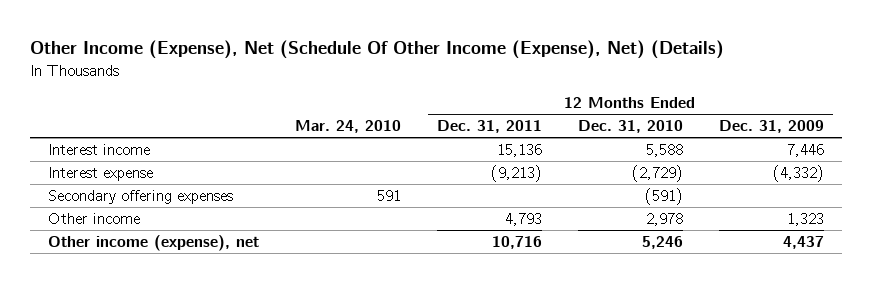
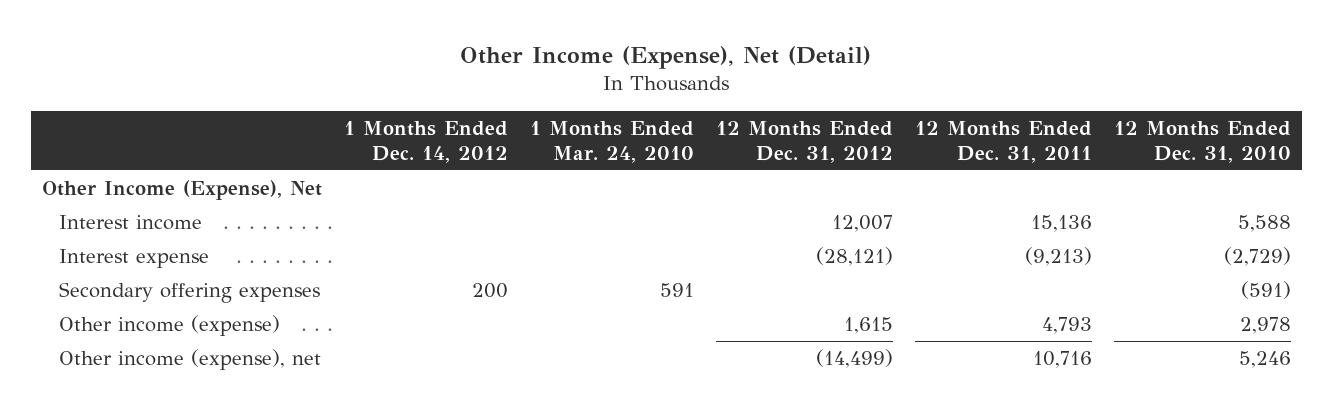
- Other Income (Expense), Net (Schedule Of Other Income (Expense), Net) (Details)
+ Other Income (Expense), Net (Detail)
- | Mar. 24, 2010 | 12 Months Ended Dec. 31, 2011 | 12 Months Ended Dec. 31, 2010 | 12 Months Ended Dec. 31, 2009
+ | 1 Months Ended Dec. 14, 2012 | 1 Months Ended Mar. 24, 2010 | 12 Months Ended Dec. 31, 2012 | 12 Months Ended Dec. 31, 2011 | 12 Months Ended Dec. 31, 2010
+ Other Income (Expense), Net
- Other income | | 4,793 | 2,978 | 1,323
+ Other income (expense) | | | 1,615 | 4,793 | 2,978

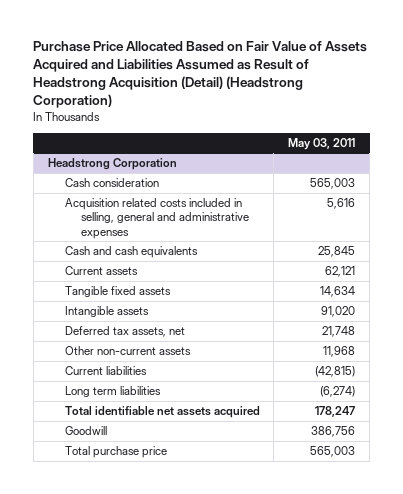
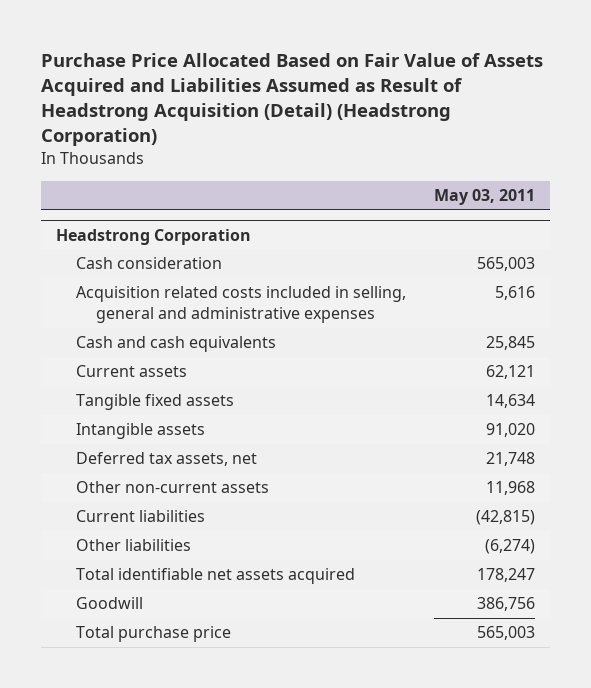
@ Headstrong Corporation
- Long term liabilities | (6,274)
+ Other liabilities | (6,274)

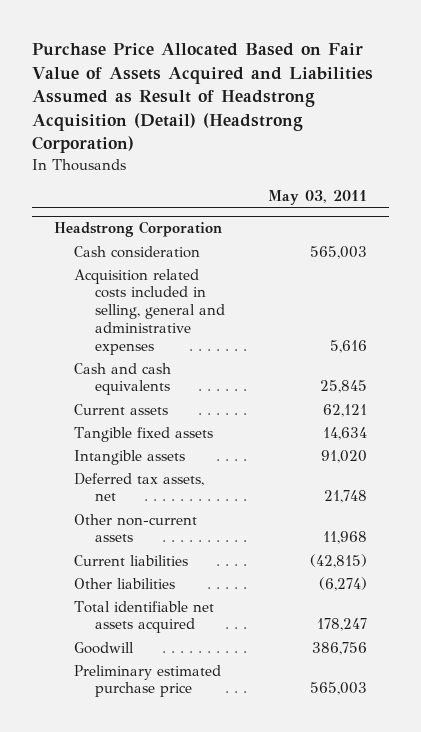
@ Headstrong Corporation
- Total purchase price | 565,003
+ Preliminary estimated purchase price | 565,003

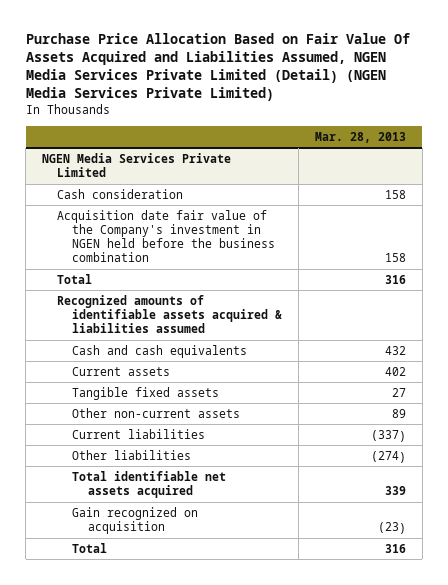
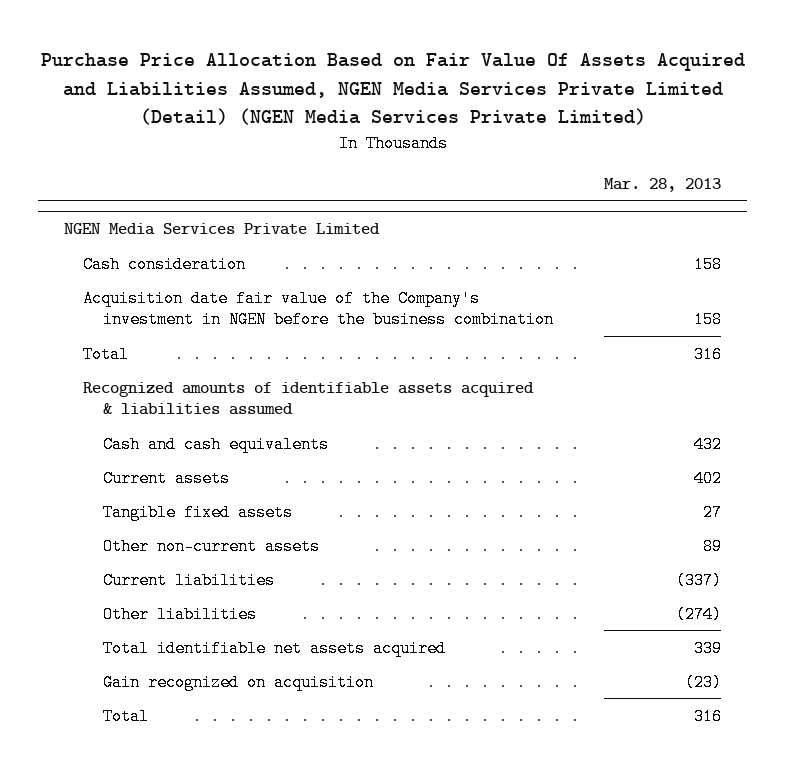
@ NGEN Media Services Private Limited
- Acquisition date fair value of the Company's investment in NGEN held before the business combination | 158
+ Acquisition date fair value of the Company's investment in NGEN before the business combination | 158

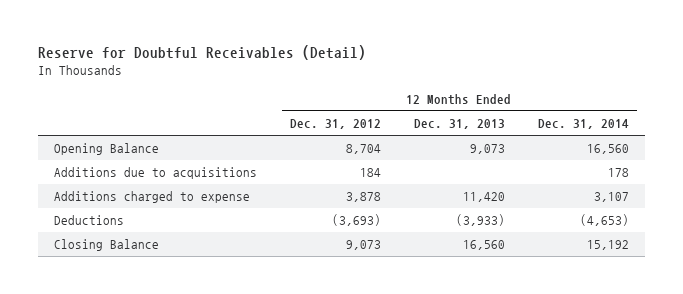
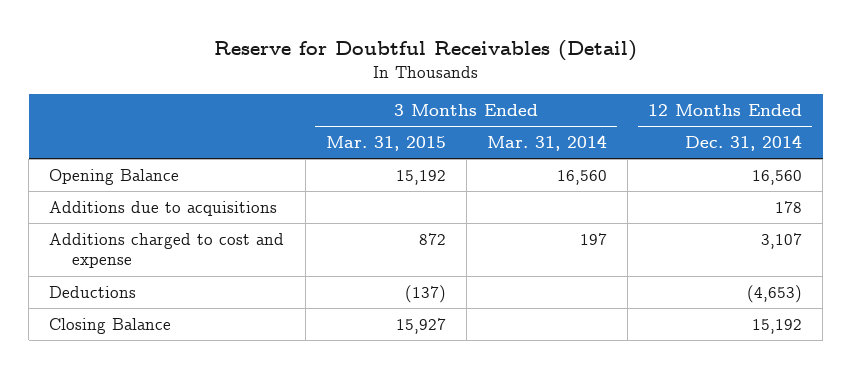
- | 12 Months Ended Dec. 31, 2012 | 12 Months Ended Dec. 31, 2013 | 12 Months Ended Dec. 31, 2014
+ | 3 Months Ended Mar. 31, 2015 | 3 Months Ended Mar. 31, 2014 | 12 Months Ended Dec. 31, 2014
- Additions charged to expense | 3,878 | 11,420 | 3,107
+ Additions charged to cost and expense | 872 | 197 | 3,107

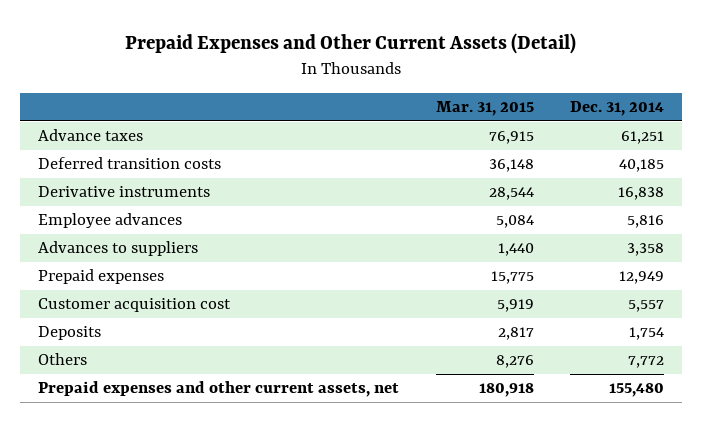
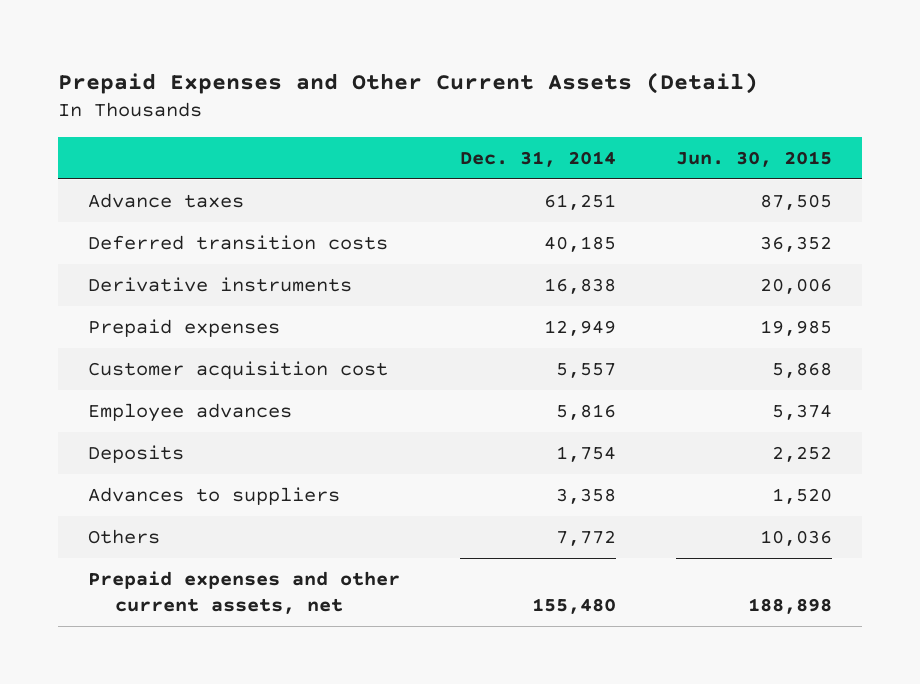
- | Mar. 31, 2015 | Dec. 31, 2014
+ | Dec. 31, 2014 | Jun. 30, 2015
moved down: Employee advances | 5,816 | 5,374
moved down: Advances to suppliers | 3,358 | 1,520

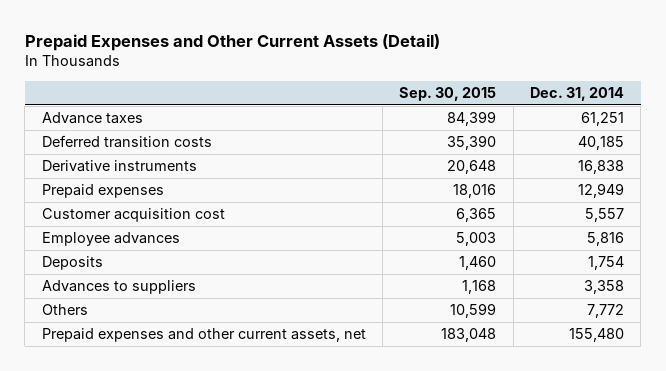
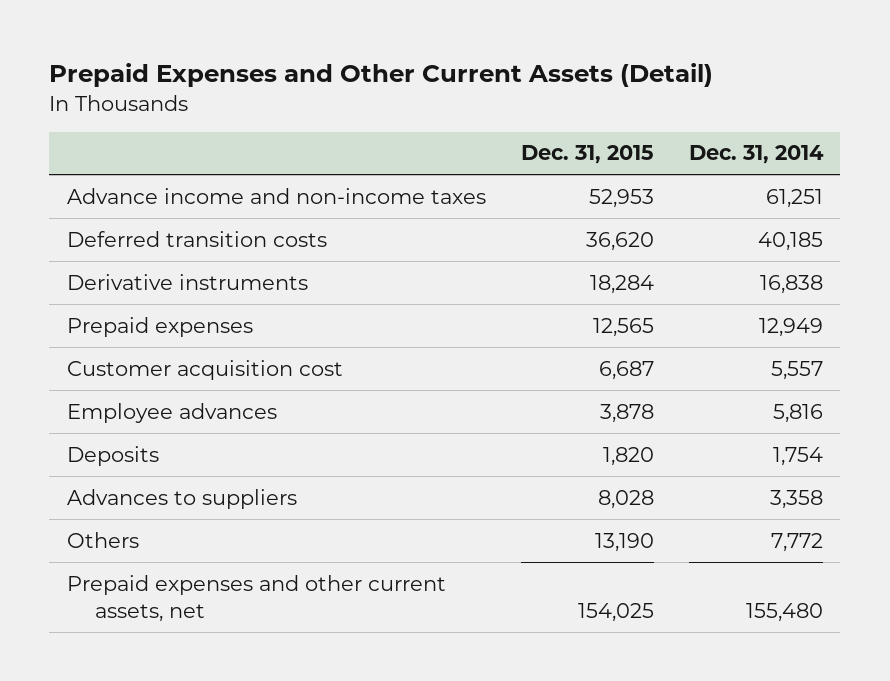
- | Sep. 30, 2015 | Dec. 31, 2014
+ | Dec. 31, 2015 | Dec. 31, 2014
- Advance taxes | 84,399 | 61,251
+ Advance income and non-income taxes | 52,953 | 61,251

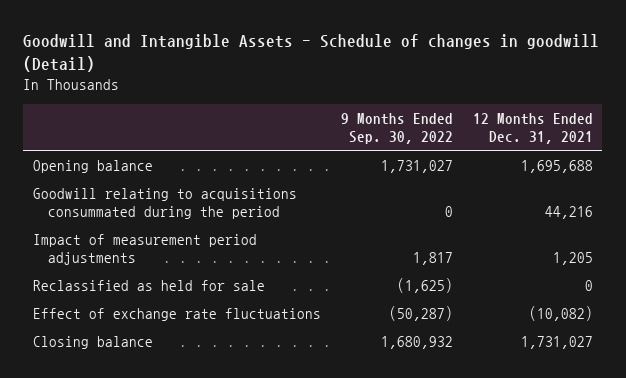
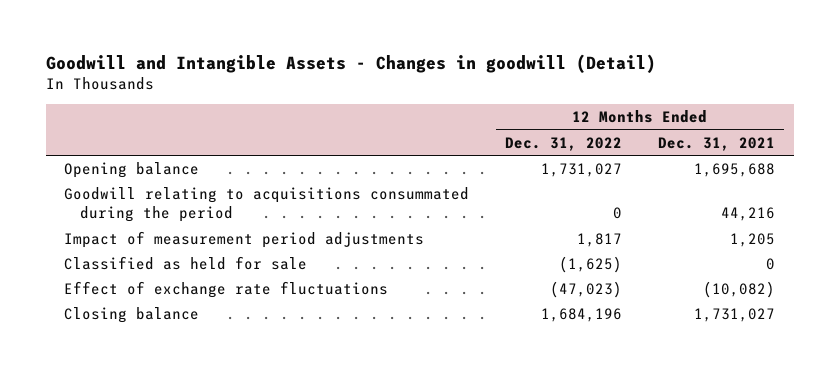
- Goodwill and Intangible Assets - Schedule of changes in goodwill (Detail)
+ Goodwill and Intangible Assets - Changes in goodwill (Detail)
- | 9 Months Ended Sep. 30, 2022 | 12 Months Ended Dec. 31, 2021
+ | 12 Months Ended Dec. 31, 2022 | 12 Months Ended Dec. 31, 2021
- Reclassified as held for sale | (1,625) | 0
+ Classified as held for sale | (1,625) | 0

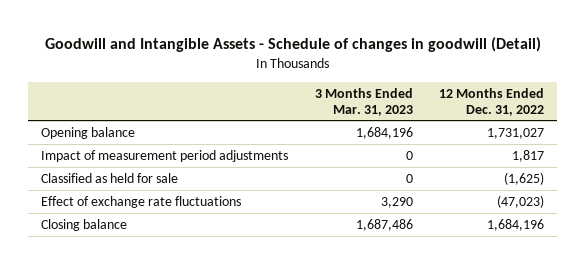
- Goodwill and Intangible Assets - Changes in goodwill (Detail)
+ Goodwill and Intangible Assets - Schedule of changes in goodwill (Detail)
- | 12 Months Ended Dec. 31, 2022 | 12 Months Ended Dec. 31, 2021
+ | 3 Months Ended Mar. 31, 2023 | 12 Months Ended Dec. 31, 2022
- Goodwill relating to acquisitions consummated during the period | 0 | 44,216

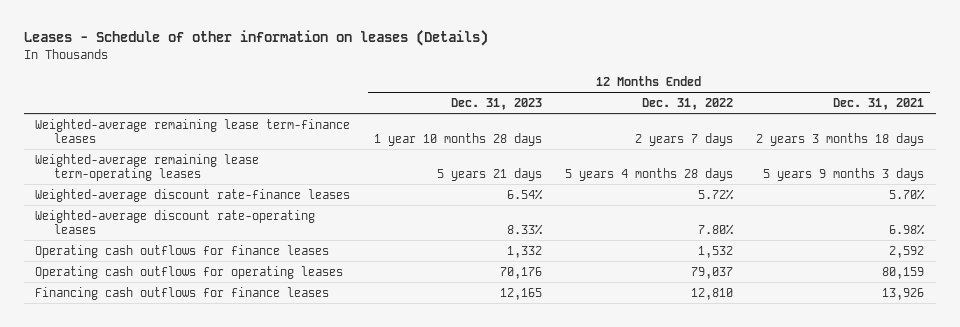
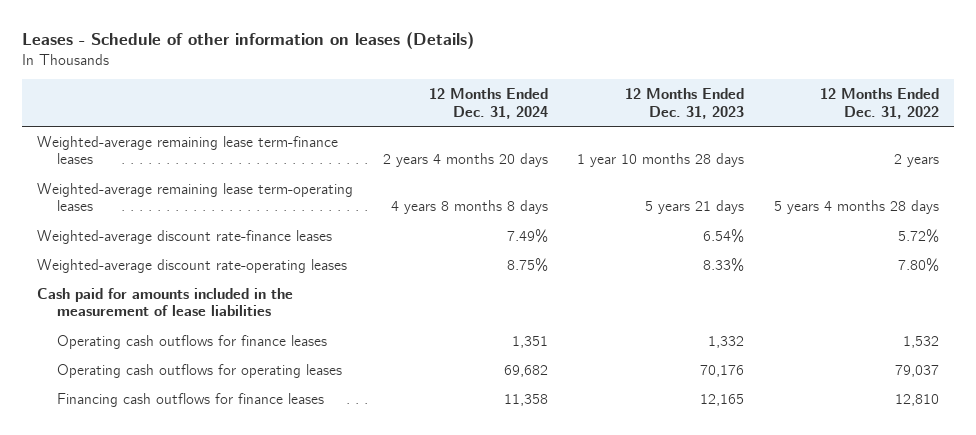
- | 12 Months Ended Dec. 31, 2023 | 12 Months Ended Dec. 31, 2022 | 12 Months Ended Dec. 31, 2021
+ | 12 Months Ended Dec. 31, 2024 | 12 Months Ended Dec. 31, 2023 | 12 Months Ended Dec. 31, 2022
- Weighted-average remaining lease term-finance leases | 1 year 10 months 28 days | 2 years 7 days | 2 years 3 months 18 days
+ Weighted-average remaining lease term-finance leases | 2 years 4 months 20 days | 1 year 10 months 28 days | 2 years
+ Cash paid for amounts included in the measurement of lease liabilities

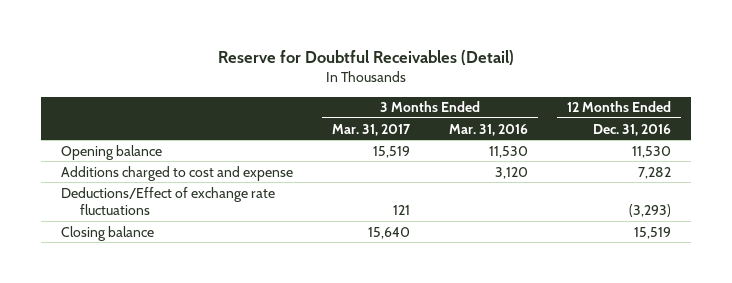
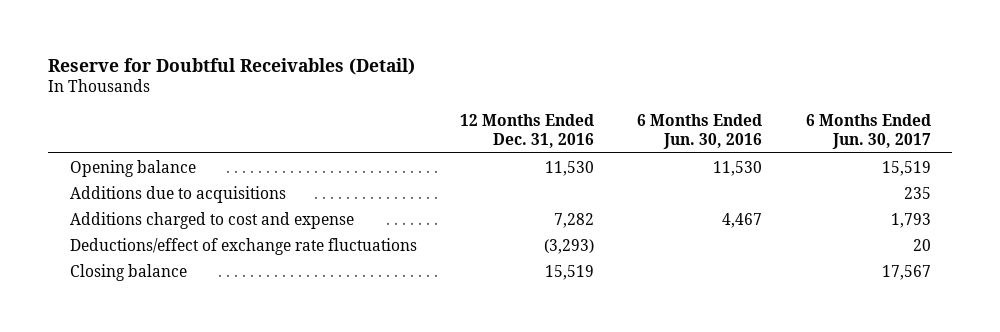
- | 3 Months Ended Mar. 31, 2017 | 3 Months Ended Mar. 31, 2016 | 12 Months Ended Dec. 31, 2016
+ | 12 Months Ended Dec. 31, 2016 | 6 Months Ended Jun. 30, 2016 | 6 Months Ended Jun. 30, 2017
+ Additions due to acquisitions | | | 235
- Deductions/Effect of exchange rate fluctuations | 121 | | (3,293)
+ Deductions/effect of exchange rate fluctuations | (3,293) | | 20

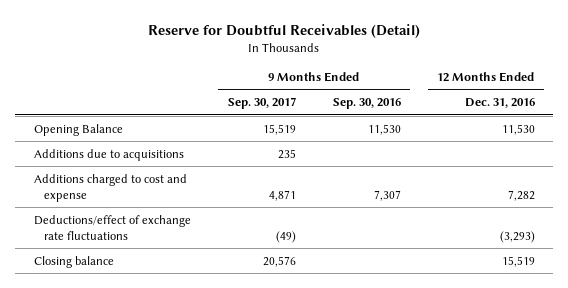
- | 12 Months Ended Dec. 31, 2016 | 6 Months Ended Jun. 30, 2016 | 6 Months Ended Jun. 30, 2017
+ | 9 Months Ended Sep. 30, 2017 | 9 Months Ended Sep. 30, 2016 | 12 Months Ended Dec. 31, 2016
- Opening balance | 11,530 | 11,530 | 15,519
+ Opening Balance | 15,519 | 11,530 | 11,530

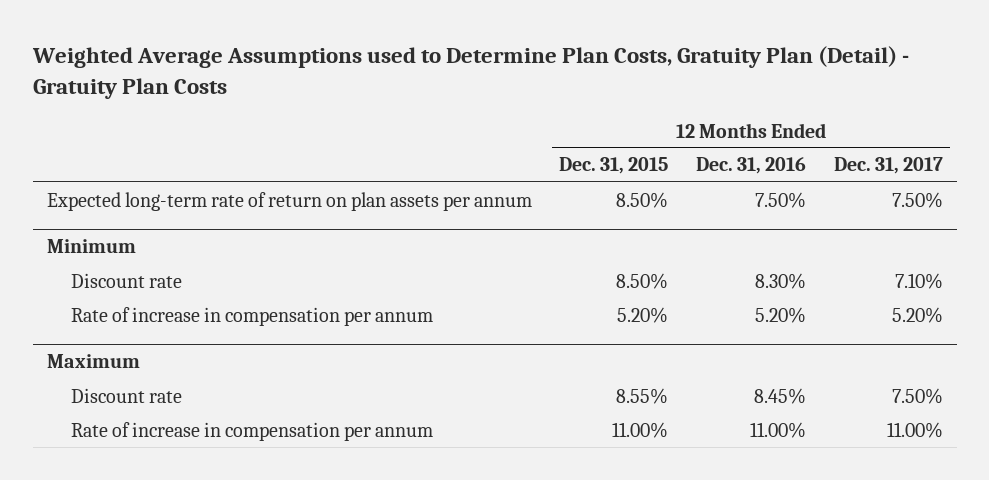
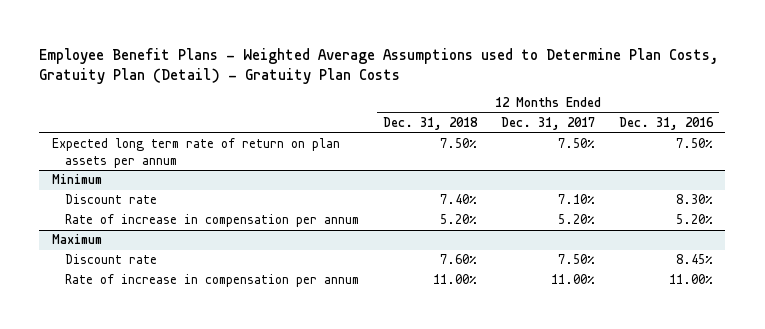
- Weighted Average Assumptions used to Determine Plan Costs, Gratuity Plan (Detail) - Gratuity Plan Costs
+ Employee Benefit Plans - Weighted Average Assumptions used to Determine Plan Costs, Gratuity Plan (Detail) - Gratuity Plan Costs
- | 12 Months Ended Dec. 31, 2015 | 12 Months Ended Dec. 31, 2016 | 12 Months Ended Dec. 31, 2017
+ | 12 Months Ended Dec. 31, 2018 | 12 Months Ended Dec. 31, 2017 | 12 Months Ended Dec. 31, 2016
- Expected long-term rate of return on plan assets per annum | 8.50% | 7.50% | 7.50%
+ Expected long term rate of return on plan assets per annum | 7.50% | 7.50% | 7.50%

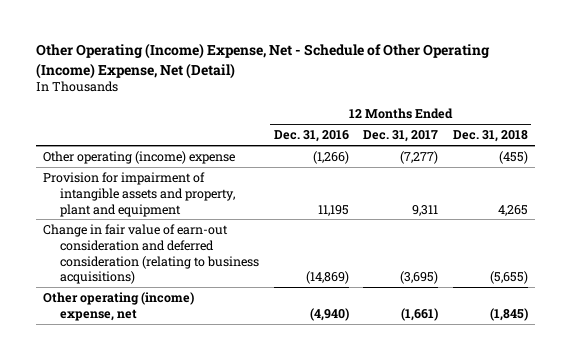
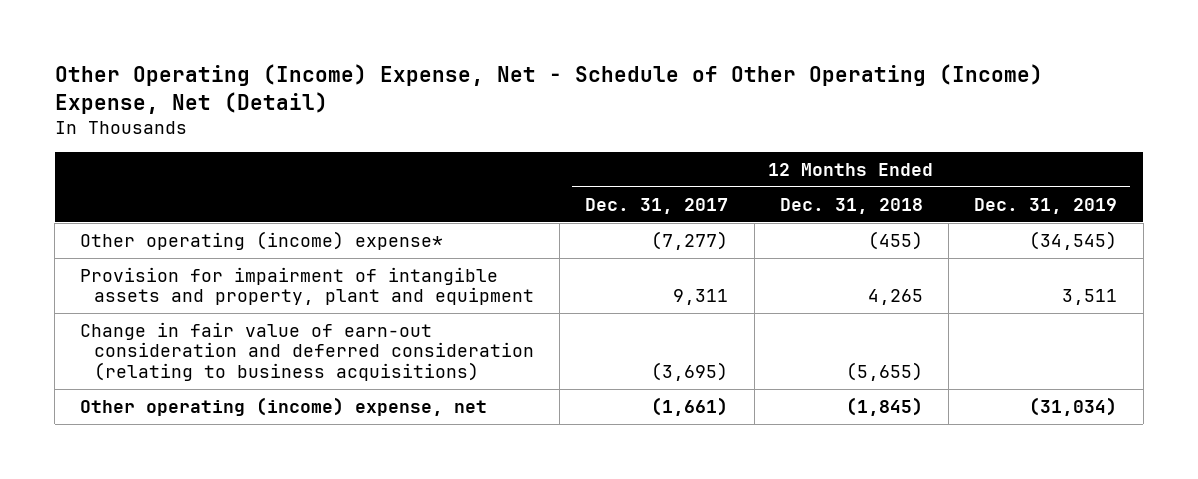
- | 12 Months Ended Dec. 31, 2016 | 12 Months Ended Dec. 31, 2017 | 12 Months Ended Dec. 31, 2018
+ | 12 Months Ended Dec. 31, 2017 | 12 Months Ended Dec. 31, 2018 | 12 Months Ended Dec. 31, 2019
- Other operating (income) expense | (1,266) | (7,277) | (455)
+ Other operating (income) expense* | (7,277) | (455) | (34,545)

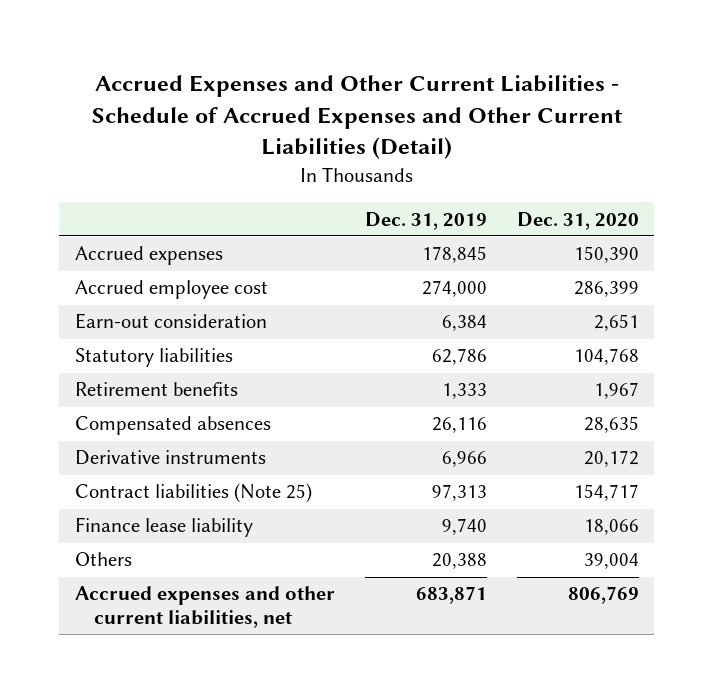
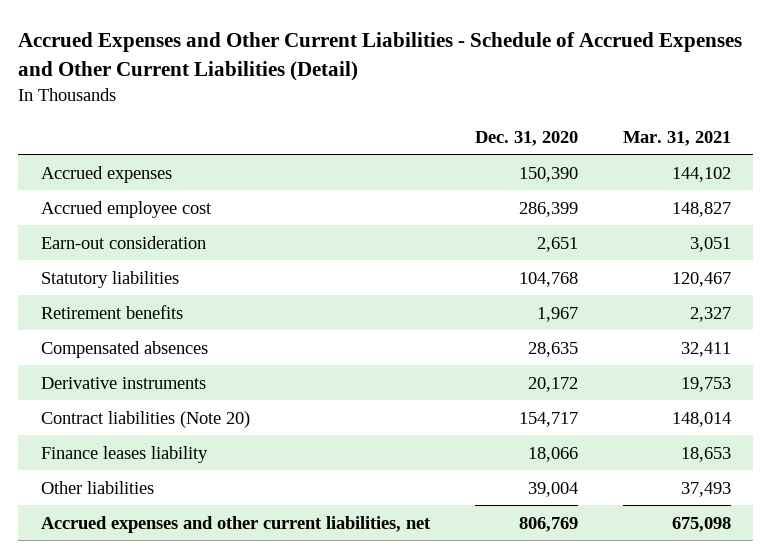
- | Dec. 31, 2019 | Dec. 31, 2020
+ | Dec. 31, 2020 | Mar. 31, 2021
- Contract liabilities (Note 25) | 97,313 | 154,717
- Finance lease liability | 9,740 | 18,066
- Others | 20,388 | 39,004
+ Contract liabilities (Note 20) | 154,717 | 148,014
+ Finance leases liability | 18,066 | 18,653
+ Other liabilities | 39,004 | 37,493

